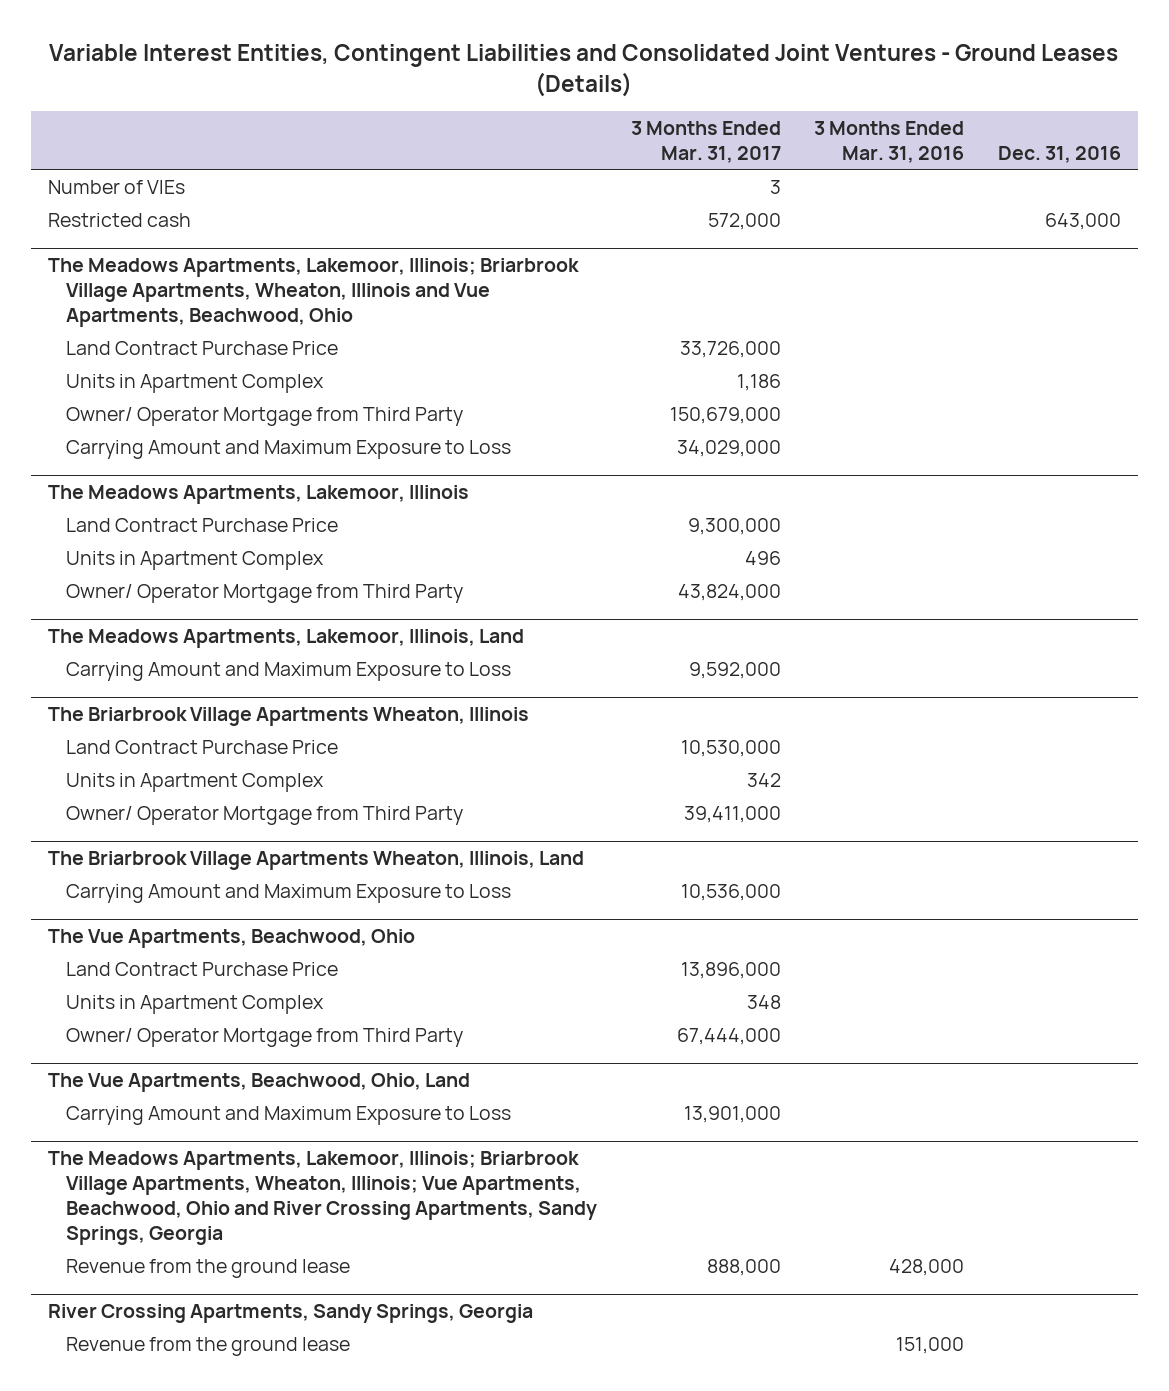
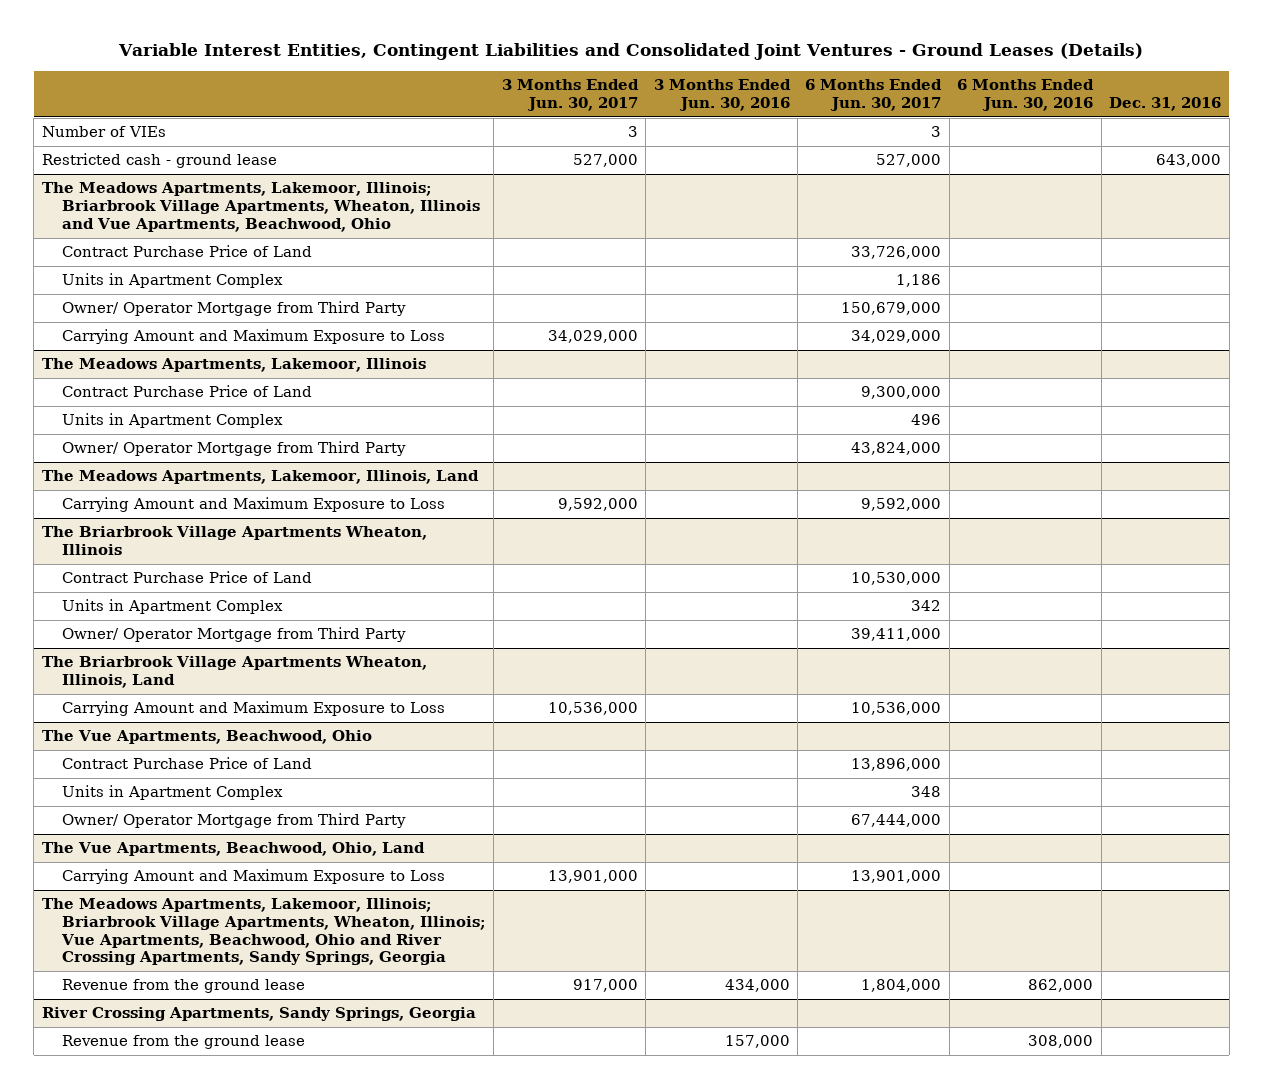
- | 3 Months Ended Mar. 31, 2017 | 3 Months Ended Mar. 31, 2016 | Dec. 31, 2016
+ | 3 Months Ended Jun. 30, 2017 | 3 Months Ended Jun. 30, 2016 | 6 Months Ended Jun. 30, 2017 | 6 Months Ended Jun. 30, 2016 | Dec. 31, 2016
- Restricted cash | 572,000 | | 643,000
+ Restricted cash - ground lease | 527,000 | | 527,000 | | 643,000
@ The Meadows Apartments, Lakemoor, Illinois; Briarbrook Village Apartments, Wheaton, Illinois and Vue Apartments, Beachwood, Ohio
- Land Contract Purchase Price | 33,726,000 | |
+ Contract Purchase Price of Land | | | 33,726,000 | |
@ The Meadows Apartments, Lakemoor, Illinois
- Land Contract Purchase Price | 9,300,000 | |
+ Contract Purchase Price of Land | | | 9,300,000 | |
@ The Briarbrook Village Apartments Wheaton, Illinois
- Land Contract Purchase Price | 10,530,000 | |
+ Contract Purchase Price of Land | | | 10,530,000 | |
@ The Vue Apartments, Beachwood, Ohio
- Land Contract Purchase Price | 13,896,000 | |
+ Contract Purchase Price of Land | | | 13,896,000 | |

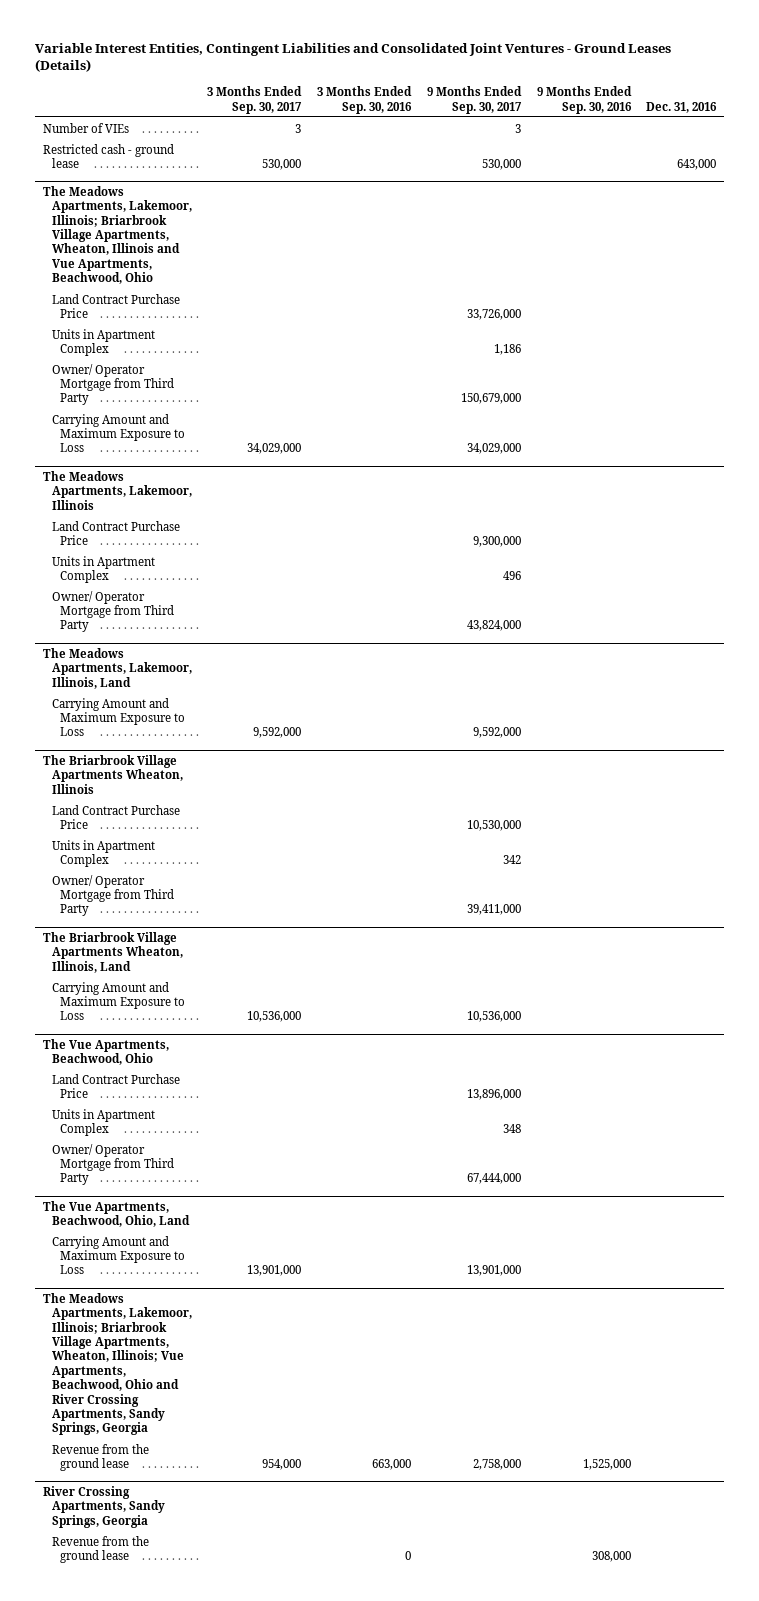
- | 3 Months Ended Jun. 30, 2017 | 3 Months Ended Jun. 30, 2016 | 6 Months Ended Jun. 30, 2017 | 6 Months Ended Jun. 30, 2016 | Dec. 31, 2016
+ | 3 Months Ended Sep. 30, 2017 | 3 Months Ended Sep. 30, 2016 | 9 Months Ended Sep. 30, 2017 | 9 Months Ended Sep. 30, 2016 | Dec. 31, 2016
@ The Meadows Apartments, Lakemoor, Illinois; Briarbrook Village Apartments, Wheaton, Illinois and Vue Apartments, Beachwood, Ohio
- Contract Purchase Price of Land | | | 33,726,000 | |
+ Land Contract Purchase Price | | | 33,726,000 | |
@ The Meadows Apartments, Lakemoor, Illinois
- Contract Purchase Price of Land | | | 9,300,000 | |
+ Land Contract Purchase Price | | | 9,300,000 | |
@ The Briarbrook Village Apartments Wheaton, Illinois
- Contract Purchase Price of Land | | | 10,530,000 | |
+ Land Contract Purchase Price | | | 10,530,000 | |
@ The Vue Apartments, Beachwood, Ohio
- Contract Purchase Price of Land | | | 13,896,000 | |
+ Land Contract Purchase Price | | | 13,896,000 | |

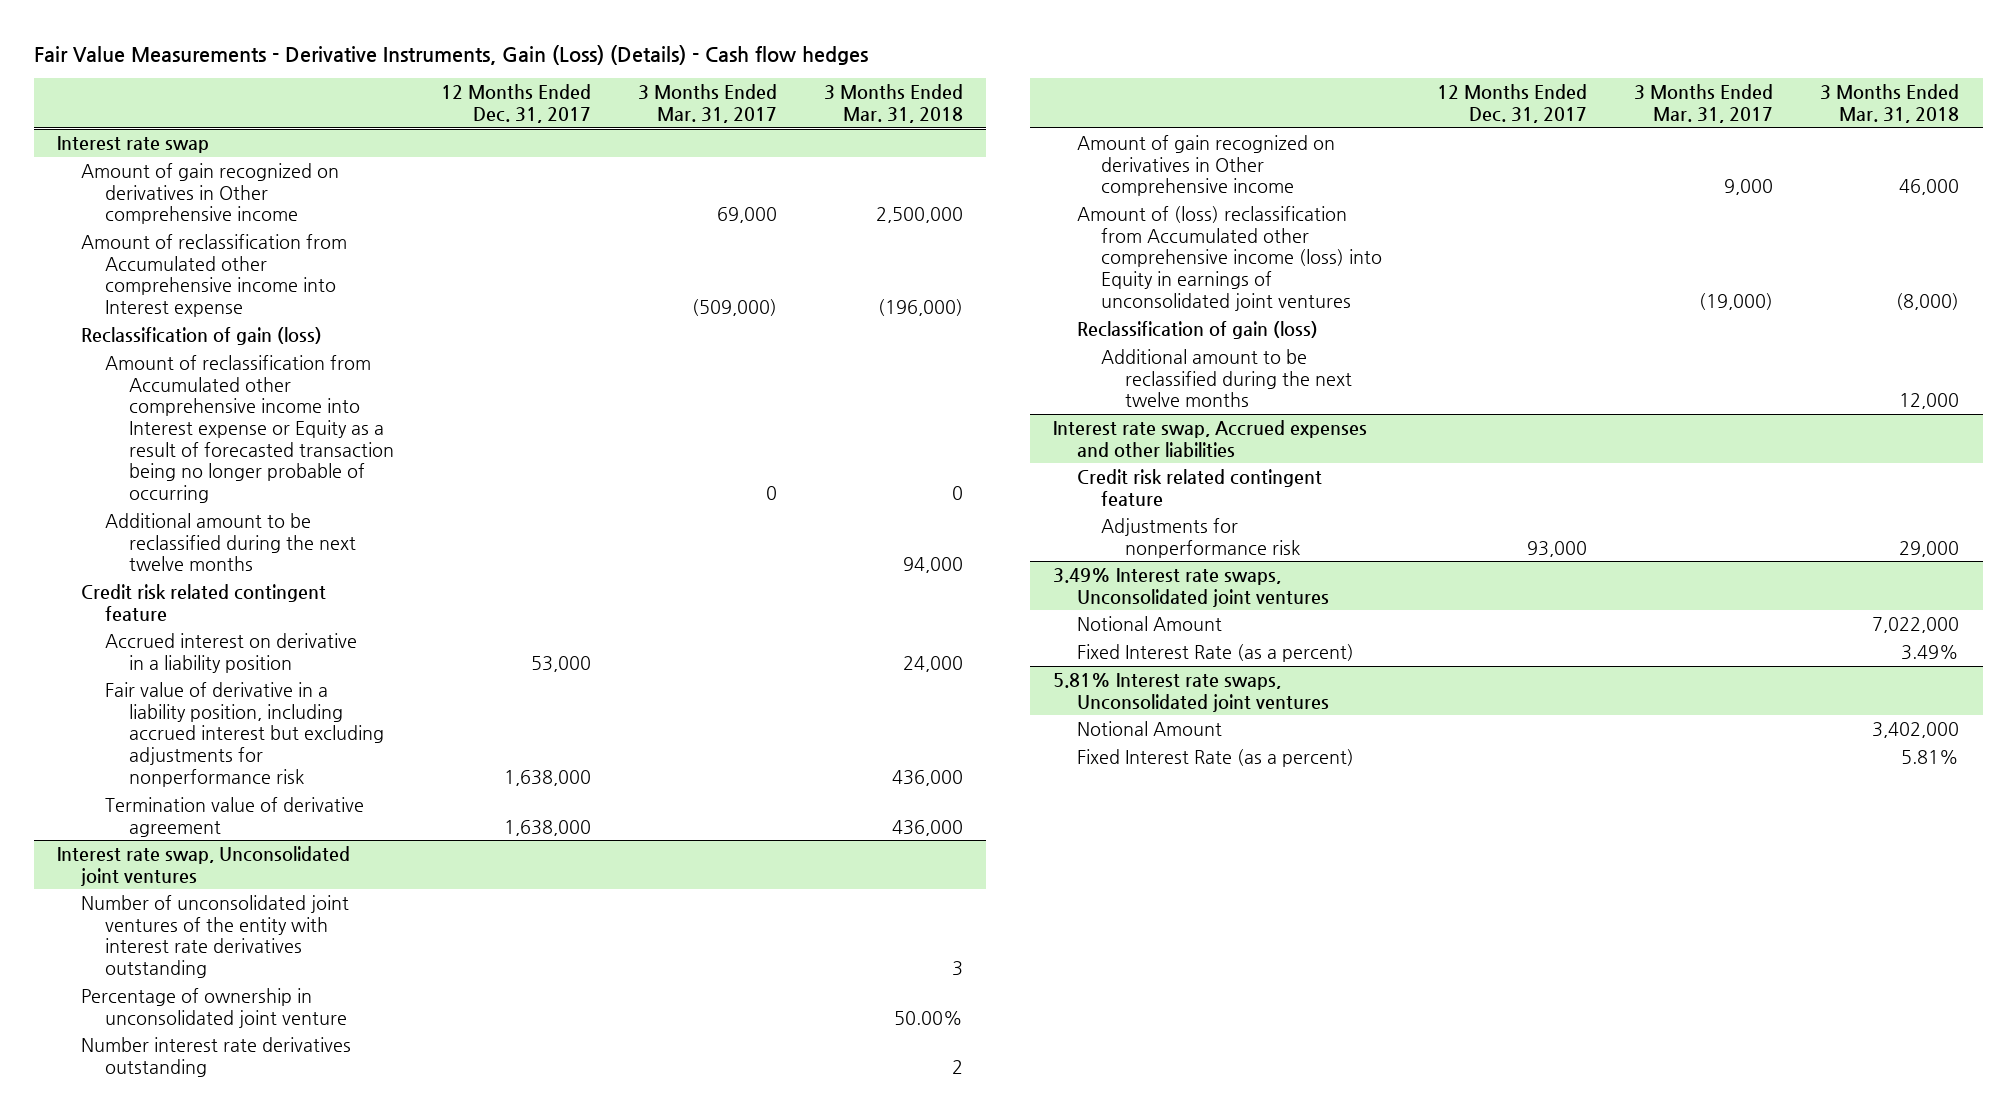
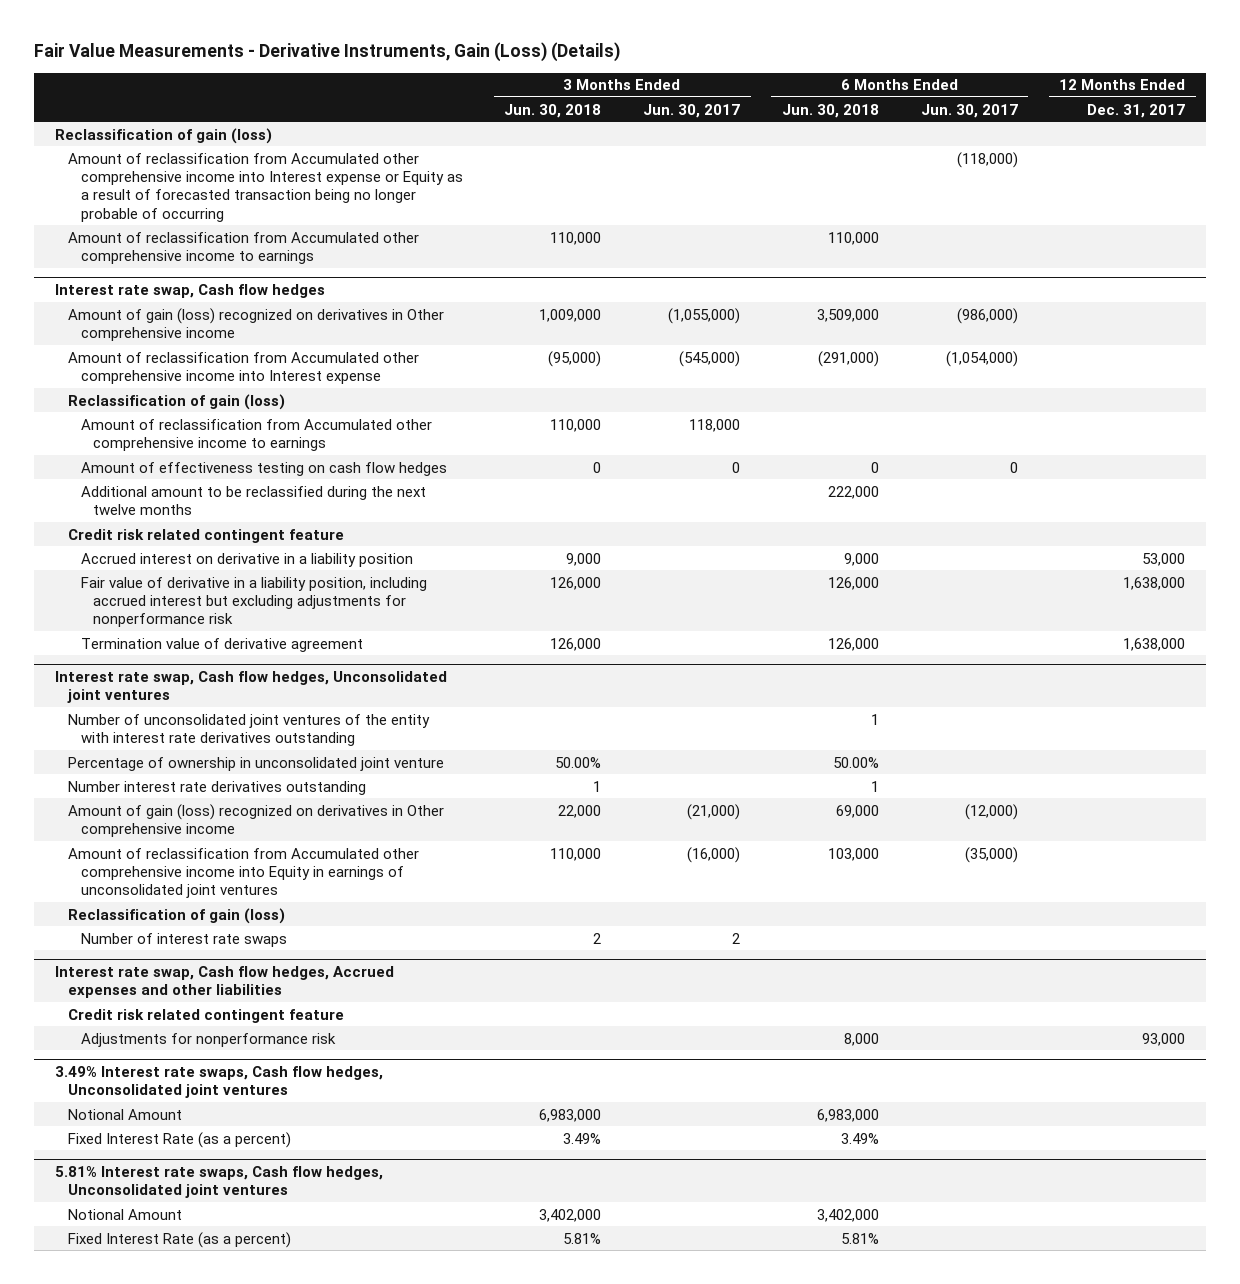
- Fair Value Measurements - Derivative Instruments, Gain (Loss) (Details) - Cash flow hedges
+ Fair Value Measurements - Derivative Instruments, Gain (Loss) (Details)
- | 12 Months Ended Dec. 31, 2017 | 3 Months Ended Mar. 31, 2017 | 3 Months Ended Mar. 31, 2018
+ | 3 Months Ended Jun. 30, 2018 | 3 Months Ended Jun. 30, 2017 | 6 Months Ended Jun. 30, 2018 | 6 Months Ended Jun. 30, 2017 | 12 Months Ended Dec. 31, 2017
- Interest rate swap
- Amount of gain recognized on derivatives in Other comprehensive income | | 69,000 | 2,500,000
+ Reclassification of gain (loss)
+ Amount of reclassification from Accumulated other comprehensive income into Interest expense or Equity as a result of forecasted transaction being no longer probable of occurring | | | | (118,000) |
+ Amount of reclassification from Accumulated other comprehensive income to earnings | 110,000 | | 110,000 | |
+ Interest rate swap, Cash flow hedges
+ Amount of gain (loss) recognized on derivatives in Other comprehensive income | 1,009,000 | (1,055,000) | 3,509,000 | (986,000) |
- Amount of reclassification from Accumulated other comprehensive income into Interest expense or Equity as a result of forecasted transaction being no longer probable of occurring | | 0 | 0
+ Amount of reclassification from Accumulated other comprehensive income to earnings | 110,000 | 118,000 | | |
+ Amount of effectiveness testing on cash flow hedges | 0 | 0 | 0 | 0 |
- Interest rate swap, Unconsolidated joint ventures
+ Interest rate swap, Cash flow hedges, Unconsolidated joint ventures
- Amount of gain recognized on derivatives in Other comprehensive income | | 9,000 | 46,000
- Amount of (loss) reclassification from Accumulated other comprehensive income (loss) into Equity in earnings of unconsolidated joint ventures | | (19,000) | (8,000)
+ Amount of gain (loss) recognized on derivatives in Other comprehensive income | 22,000 | (21,000) | 69,000 | (12,000) |
+ Amount of reclassification from Accumulated other comprehensive income into Equity in earnings of unconsolidated joint ventures | 110,000 | (16,000) | 103,000 | (35,000) |
- Additional amount to be reclassified during the next twelve months | | | 12,000
- Interest rate swap, Accrued expenses and other liabilities
+ Number of interest rate swaps | 2 | 2 | | |
+ Interest rate swap, Cash flow hedges, Accrued expenses and other liabilities
- 3.49% Interest rate swaps, Unconsolidated joint ventures
+ 3.49% Interest rate swaps, Cash flow hedges, Unconsolidated joint ventures
- 5.81% Interest rate swaps, Unconsolidated joint ventures
+ 5.81% Interest rate swaps, Cash flow hedges, Unconsolidated joint ventures

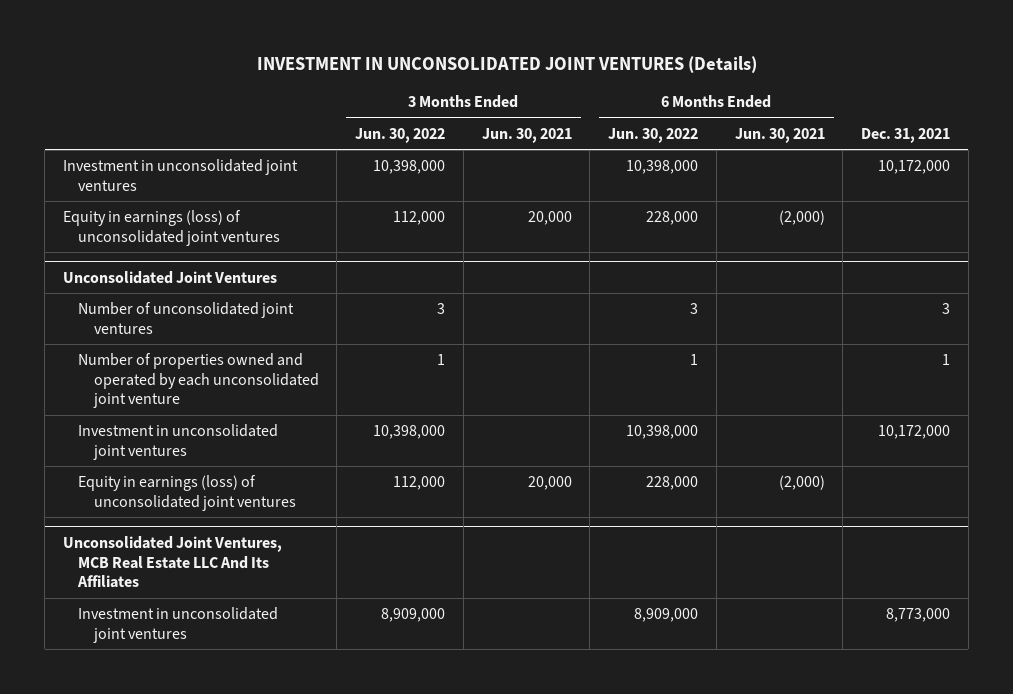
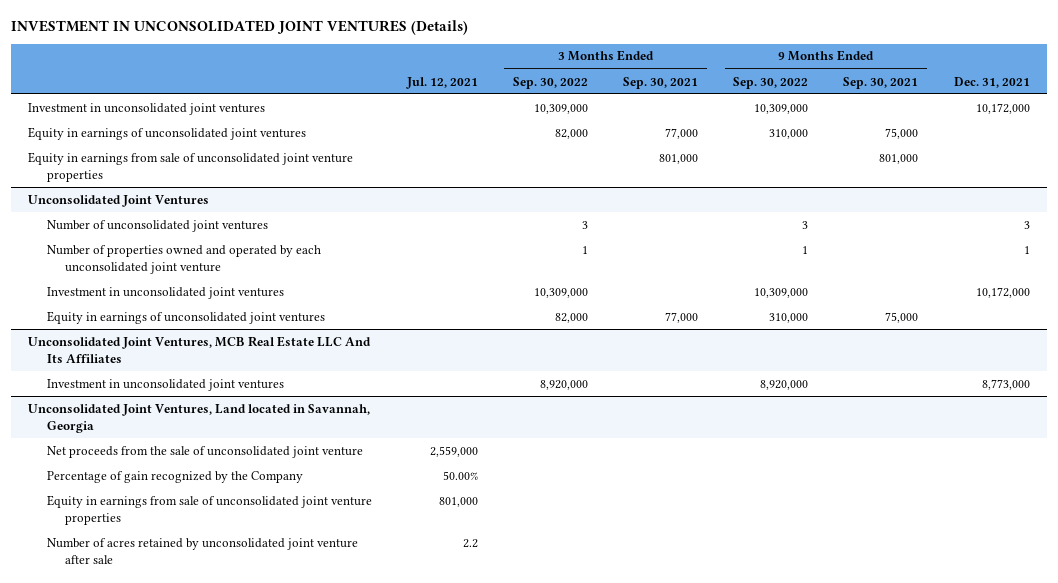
- | 3 Months Ended Jun. 30, 2022 | 3 Months Ended Jun. 30, 2021 | 6 Months Ended Jun. 30, 2022 | 6 Months Ended Jun. 30, 2021 | Dec. 31, 2021
+ | Jul. 12, 2021 | 3 Months Ended Sep. 30, 2022 | 3 Months Ended Sep. 30, 2021 | 9 Months Ended Sep. 30, 2022 | 9 Months Ended Sep. 30, 2021 | Dec. 31, 2021
- Equity in earnings (loss) of unconsolidated joint ventures | 112,000 | 20,000 | 228,000 | (2,000) |
+ Equity in earnings of unconsolidated joint ventures | | 82,000 | 77,000 | 310,000 | 75,000 |
+ Equity in earnings from sale of unconsolidated joint venture properties | | | 801,000 | | 801,000 |
@ Unconsolidated Joint Ventures
- Equity in earnings (loss) of unconsolidated joint ventures | 112,000 | 20,000 | 228,000 | (2,000) |
+ Equity in earnings of unconsolidated joint ventures | | 82,000 | 77,000 | 310,000 | 75,000 |
+ Unconsolidated Joint Ventures, Land located in Savannah, Georgia
+ Net proceeds from the sale of unconsolidated joint venture | 2,559,000 | | | | |
+ Percentage of gain recognized by the Company | 50.00% | | | | |
+ Equity in earnings from sale of unconsolidated joint venture properties | 801,000 | | | | |
+ Number of acres retained by unconsolidated joint venture after sale | 2.2 | | | | |

